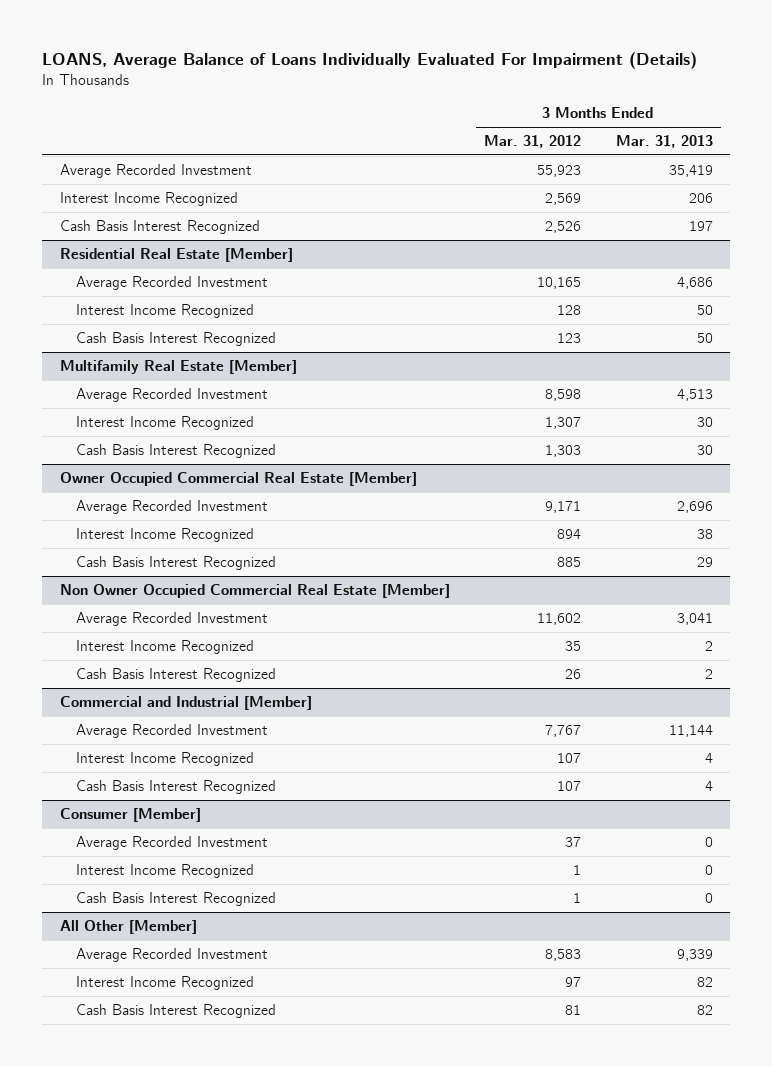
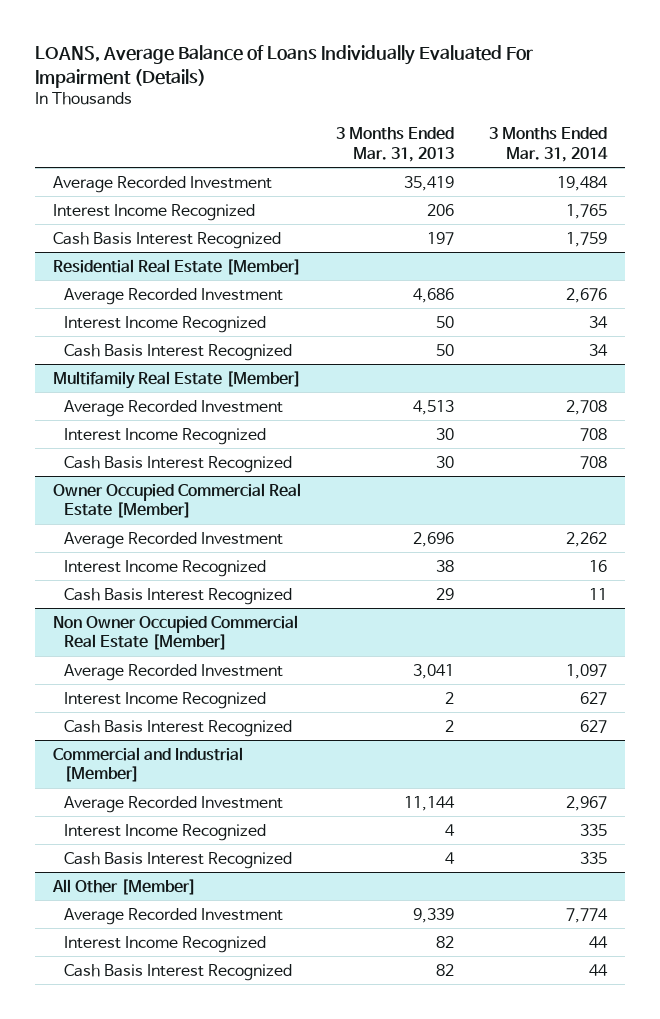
- | 3 Months Ended Mar. 31, 2012 | 3 Months Ended Mar. 31, 2013
+ | 3 Months Ended Mar. 31, 2013 | 3 Months Ended Mar. 31, 2014
- Consumer [Member]
- Average Recorded Investment | 37 | 0
- Interest Income Recognized | 1 | 0
- Cash Basis Interest Recognized | 1 | 0

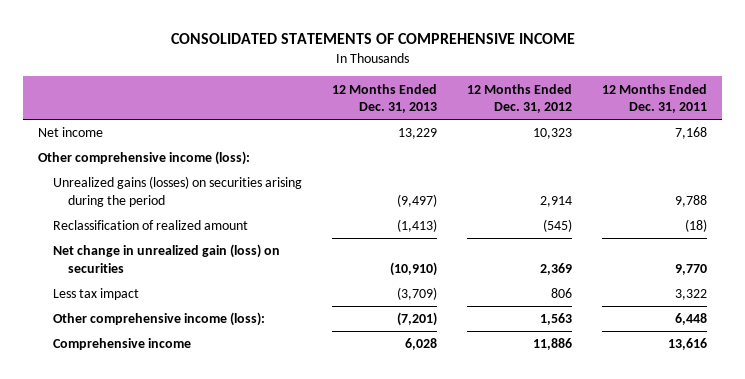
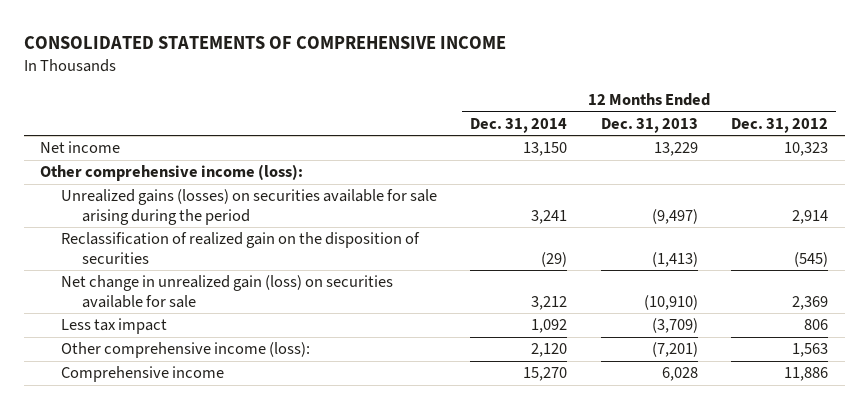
- | 12 Months Ended Dec. 31, 2013 | 12 Months Ended Dec. 31, 2012 | 12 Months Ended Dec. 31, 2011
+ | 12 Months Ended Dec. 31, 2014 | 12 Months Ended Dec. 31, 2013 | 12 Months Ended Dec. 31, 2012
- Unrealized gains (losses) on securities arising during the period | (9,497) | 2,914 | 9,788
- Reclassification of realized amount | (1,413) | (545) | (18)
- Net change in unrealized gain (loss) on securities | (10,910) | 2,369 | 9,770
+ Unrealized gains (losses) on securities available for sale arising during the period | 3,241 | (9,497) | 2,914
+ Reclassification of realized gain on the disposition of securities | (29) | (1,413) | (545)
+ Net change in unrealized gain (loss) on securities available for sale | 3,212 | (10,910) | 2,369

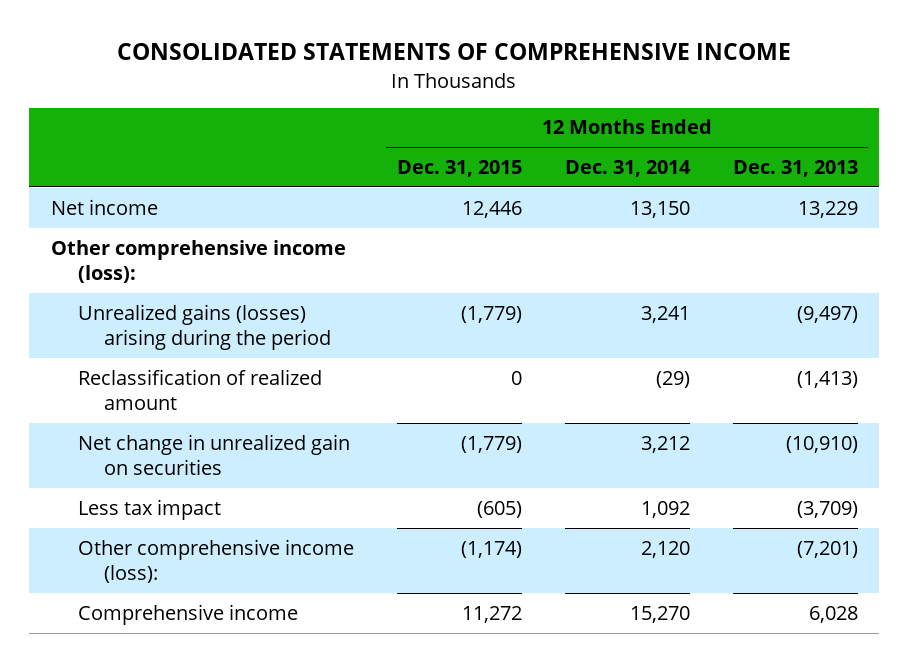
- | 12 Months Ended Dec. 31, 2014 | 12 Months Ended Dec. 31, 2013 | 12 Months Ended Dec. 31, 2012
+ | 12 Months Ended Dec. 31, 2015 | 12 Months Ended Dec. 31, 2014 | 12 Months Ended Dec. 31, 2013
- Unrealized gains (losses) on securities available for sale arising during the period | 3,241 | (9,497) | 2,914
- Reclassification of realized gain on the disposition of securities | (29) | (1,413) | (545)
- Net change in unrealized gain (loss) on securities available for sale | 3,212 | (10,910) | 2,369
+ Unrealized gains (losses) arising during the period | (1,779) | 3,241 | (9,497)
+ Reclassification of realized amount | 0 | (29) | (1,413)
+ Net change in unrealized gain on securities | (1,779) | 3,212 | (10,910)

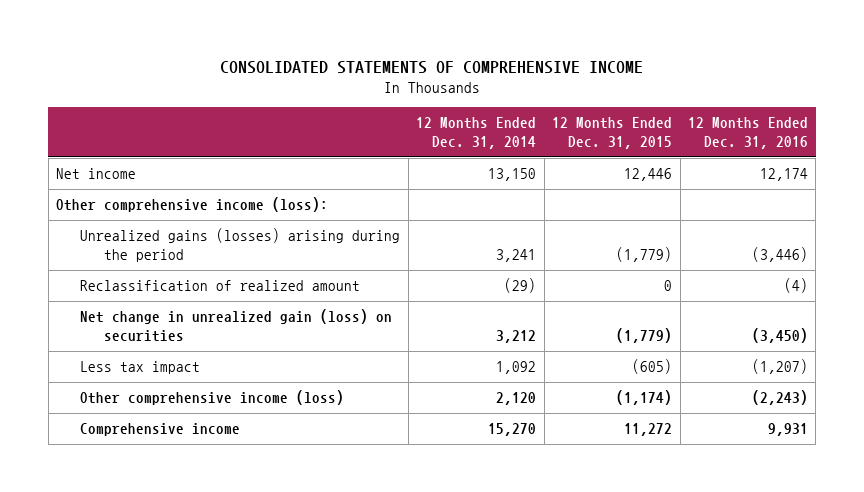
- | 12 Months Ended Dec. 31, 2015 | 12 Months Ended Dec. 31, 2014 | 12 Months Ended Dec. 31, 2013
+ | 12 Months Ended Dec. 31, 2014 | 12 Months Ended Dec. 31, 2015 | 12 Months Ended Dec. 31, 2016
- Net change in unrealized gain on securities | (1,779) | 3,212 | (10,910)
+ Net change in unrealized gain (loss) on securities | 3,212 | (1,779) | (3,450)
- Other comprehensive income (loss): | (1,174) | 2,120 | (7,201)
+ Other comprehensive income (loss) | 2,120 | (1,174) | (2,243)

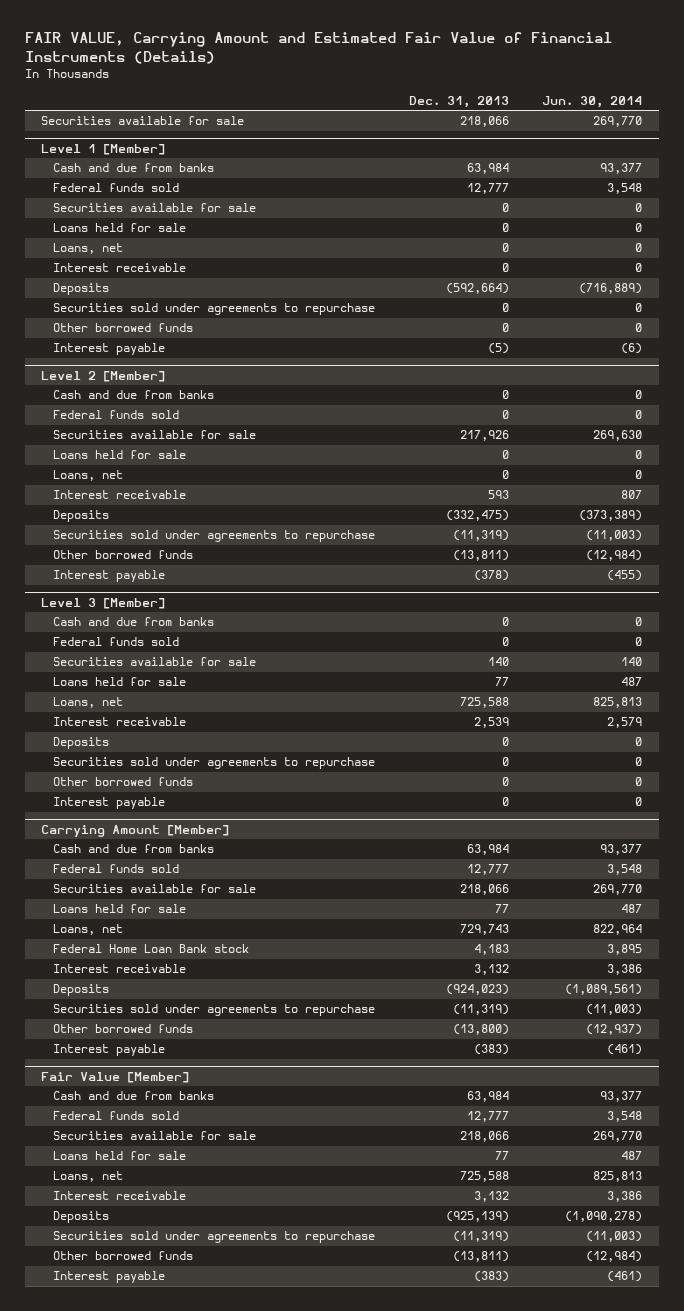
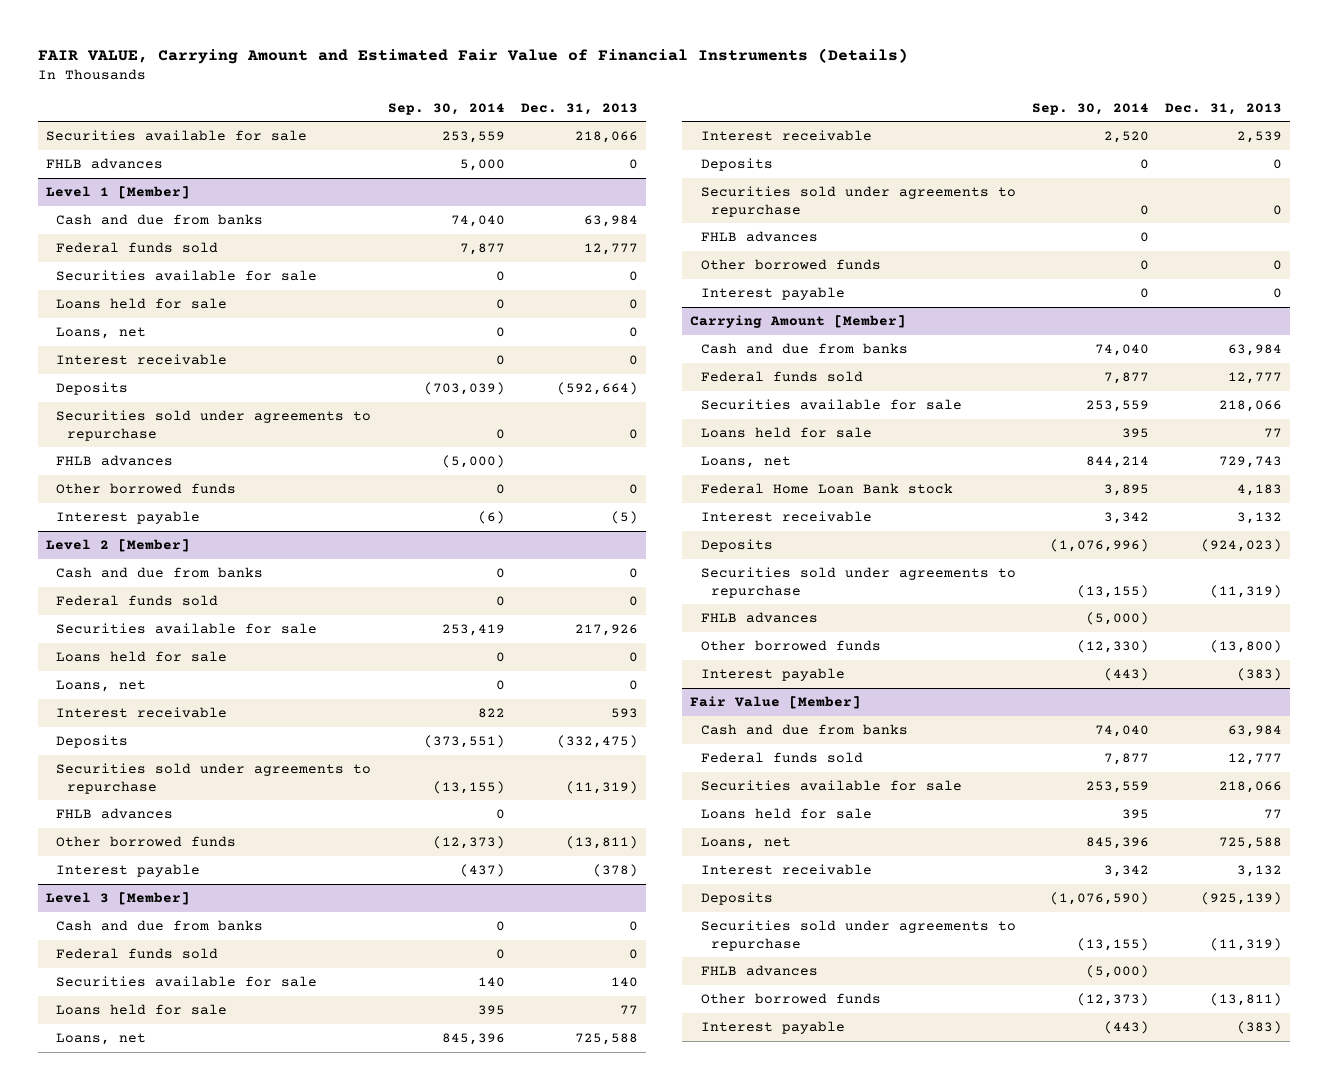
- | Dec. 31, 2013 | Jun. 30, 2014
+ | Sep. 30, 2014 | Dec. 31, 2013
+ FHLB advances | 5,000 | 0
@ Level 1 [Member]
+ FHLB advances | (5,000) |
@ Level 2 [Member]
+ FHLB advances | 0 |
@ Level 3 [Member]
+ FHLB advances | 0 |
@ Carrying Amount [Member]
+ FHLB advances | (5,000) |
@ Fair Value [Member]
+ FHLB advances | (5,000) |

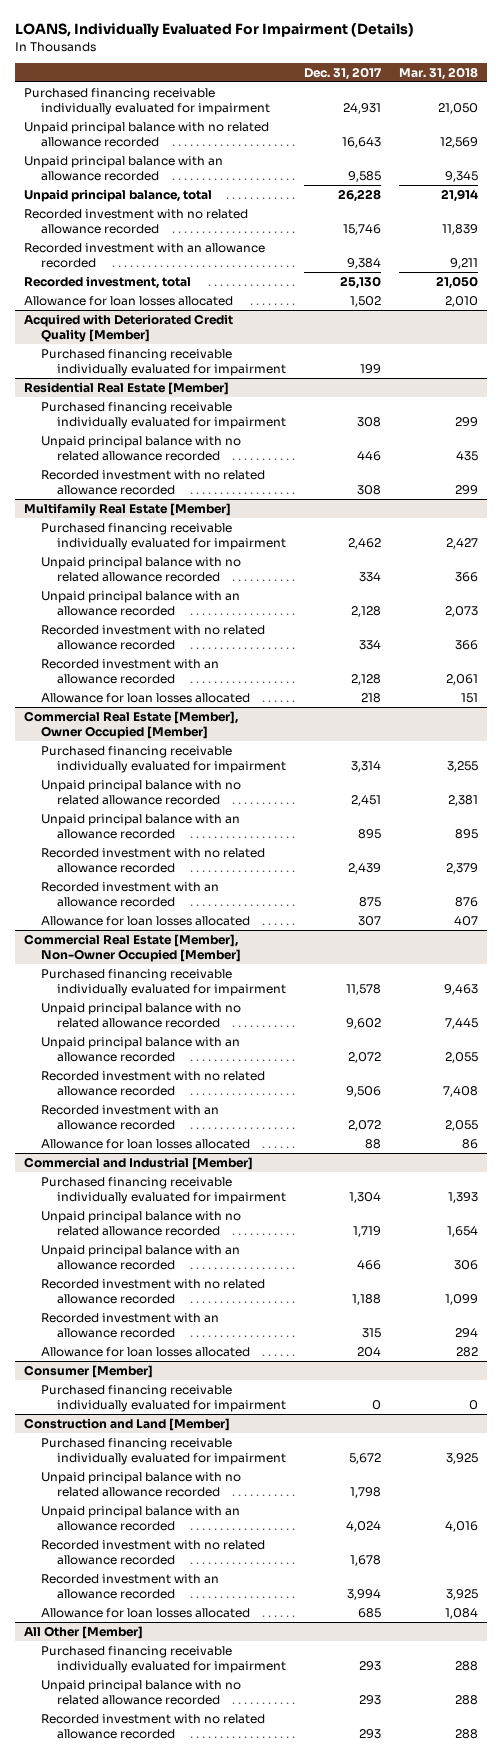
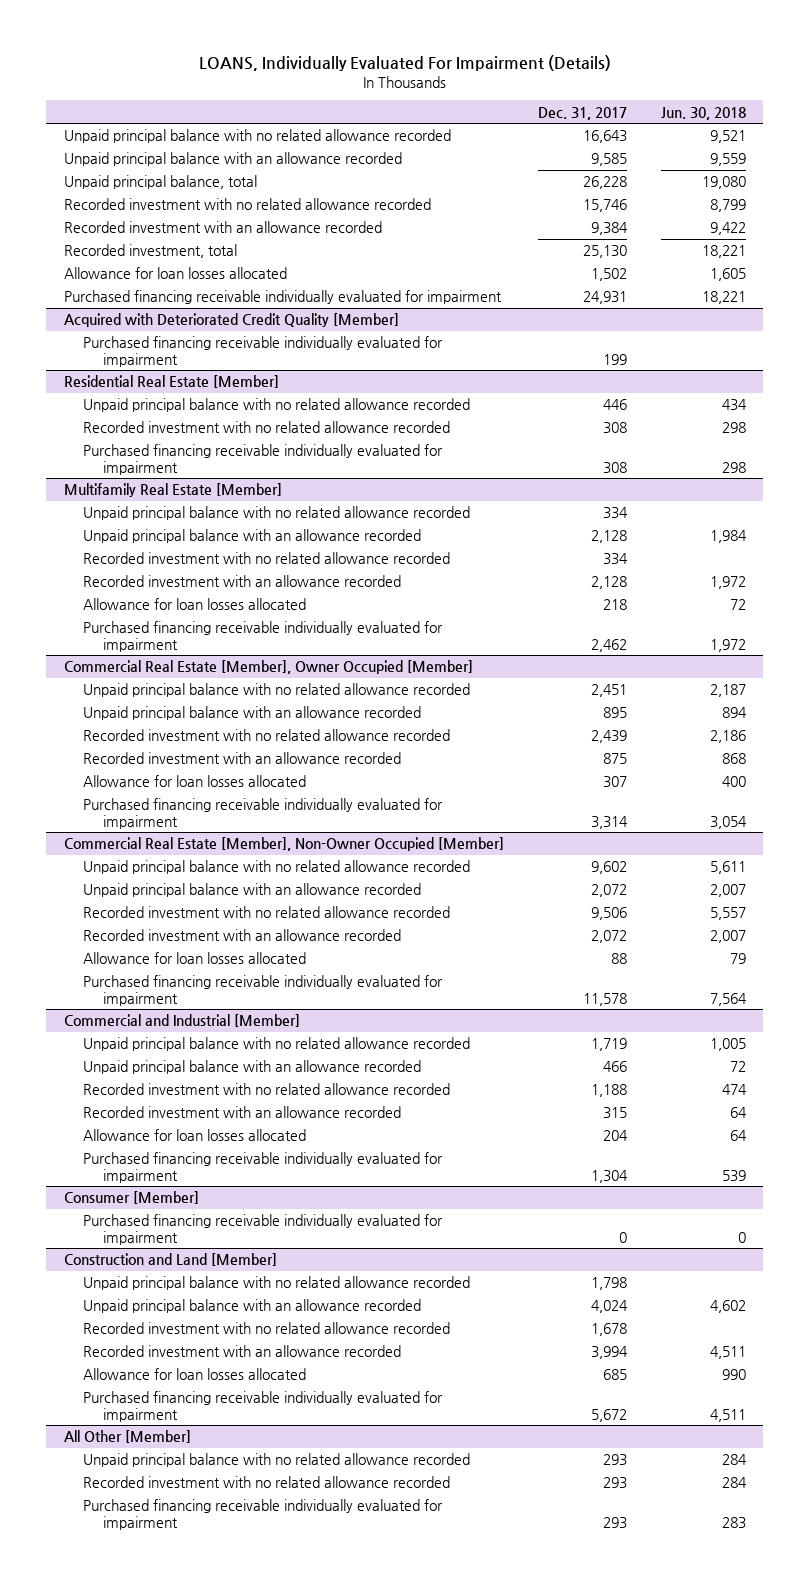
- | Dec. 31, 2017 | Mar. 31, 2018
+ | Dec. 31, 2017 | Jun. 30, 2018
moved down: Purchased financing receivable individually evaluated for impairment | 24,931 | 18,221
@ Residential Real Estate [Member]
moved down: Purchased financing receivable individually evaluated for impairment | 308 | 298
@ Multifamily Real Estate [Member]
moved down: Purchased financing receivable individually evaluated for impairment | 2,462 | 1,972
@ Commercial Real Estate [Member], Owner Occupied [Member]
moved down: Purchased financing receivable individually evaluated for impairment | 3,314 | 3,054
@ Commercial Real Estate [Member], Non-Owner Occupied [Member]
moved down: Purchased financing receivable individually evaluated for impairment | 11,578 | 7,564
@ Commercial and Industrial [Member]
moved down: Purchased financing receivable individually evaluated for impairment | 1,304 | 539
@ Construction and Land [Member]
moved down: Purchased financing receivable individually evaluated for impairment | 5,672 | 4,511
@ All Other [Member]
moved down: Purchased financing receivable individually evaluated for impairment | 293 | 283

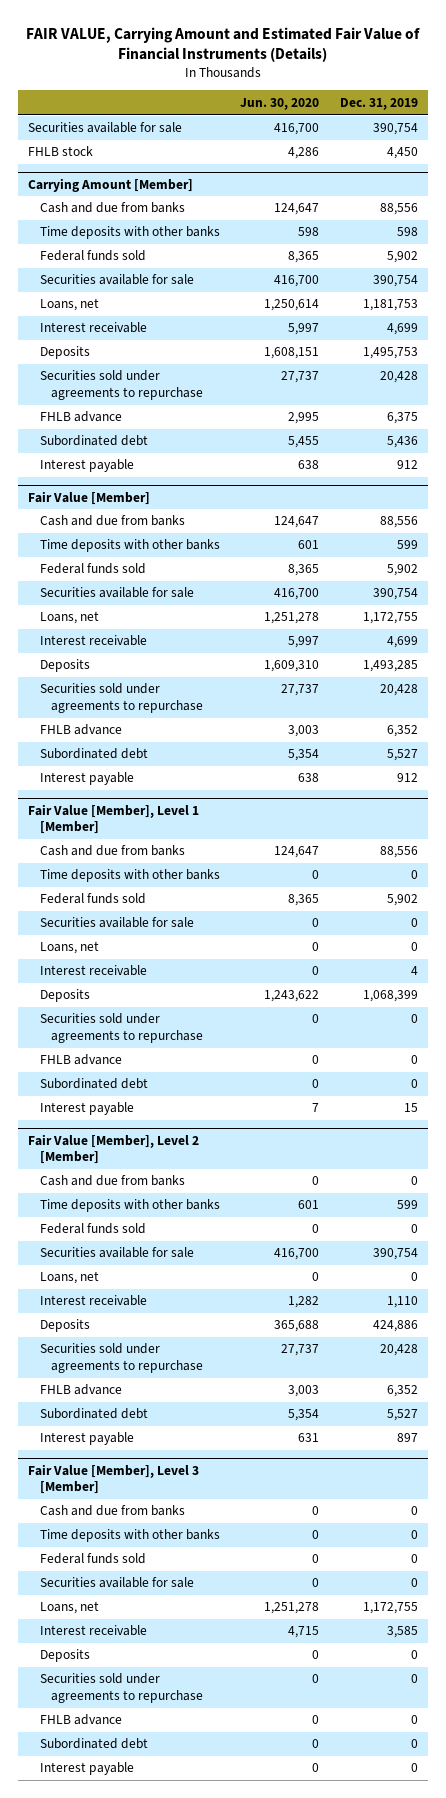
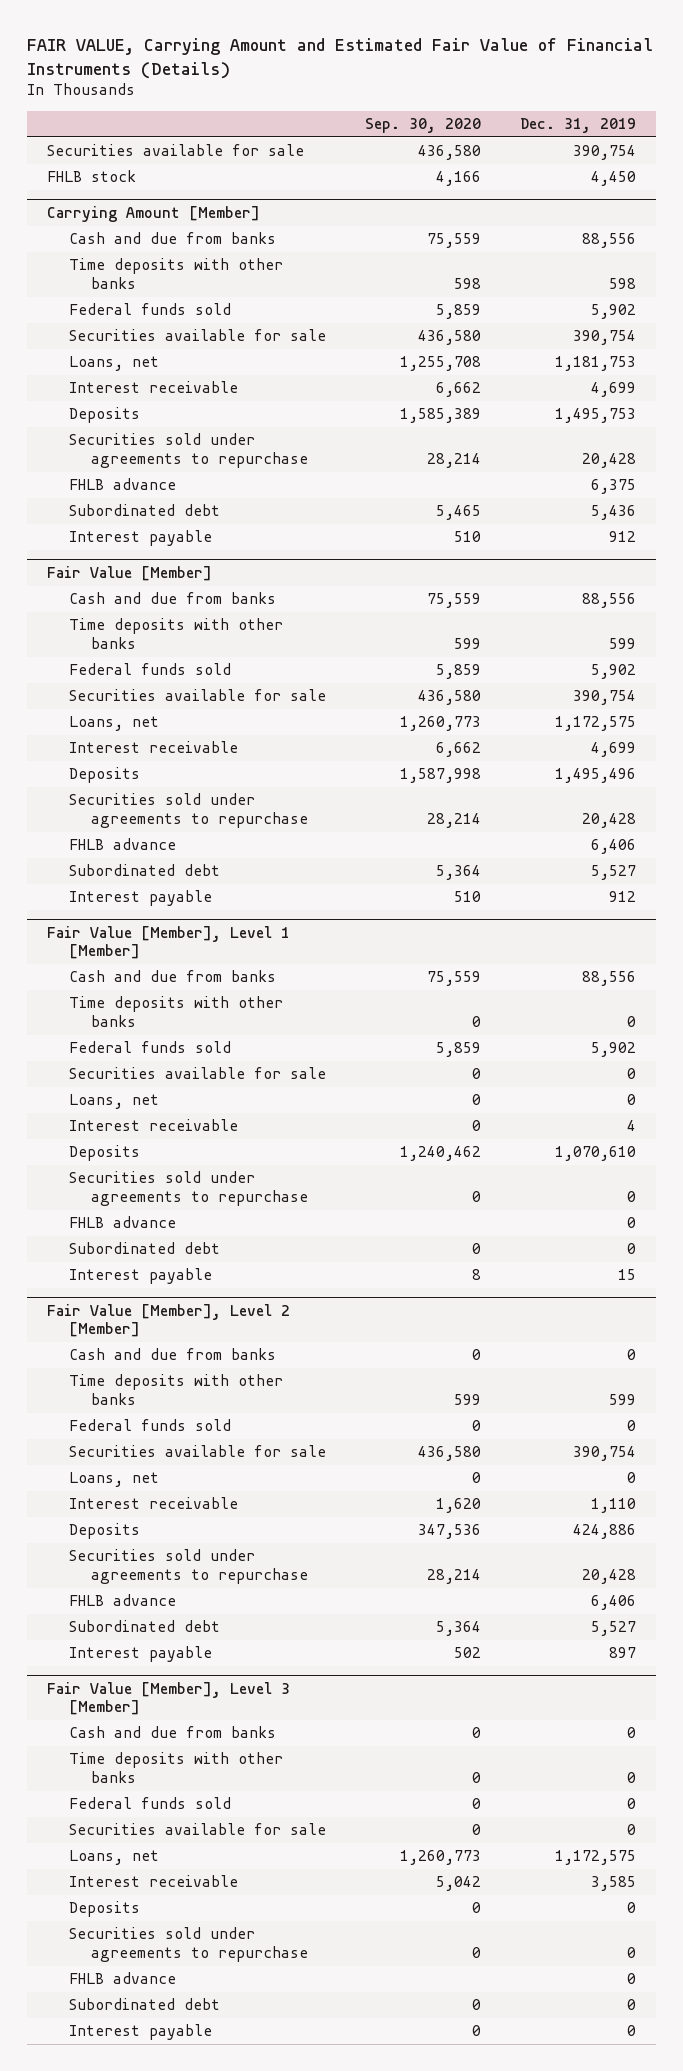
- | Jun. 30, 2020 | Dec. 31, 2019
+ | Sep. 30, 2020 | Dec. 31, 2019
@ Fair Value [Member]
- Loans, net | 1,251,278 | 1,172,755
+ Loans, net | 1,260,773 | 1,172,575
- Deposits | 1,609,310 | 1,493,285
+ Deposits | 1,587,998 | 1,495,496
- FHLB advance | 3,003 | 6,352
+ FHLB advance | | 6,406
@ Fair Value [Member], Level 1 [Member]
- Deposits | 1,243,622 | 1,068,399
+ Deposits | 1,240,462 | 1,070,610
@ Fair Value [Member], Level 2 [Member]
- FHLB advance | 3,003 | 6,352
+ FHLB advance | | 6,406
@ Fair Value [Member], Level 3 [Member]
- Loans, net | 1,251,278 | 1,172,755
+ Loans, net | 1,260,773 | 1,172,575

